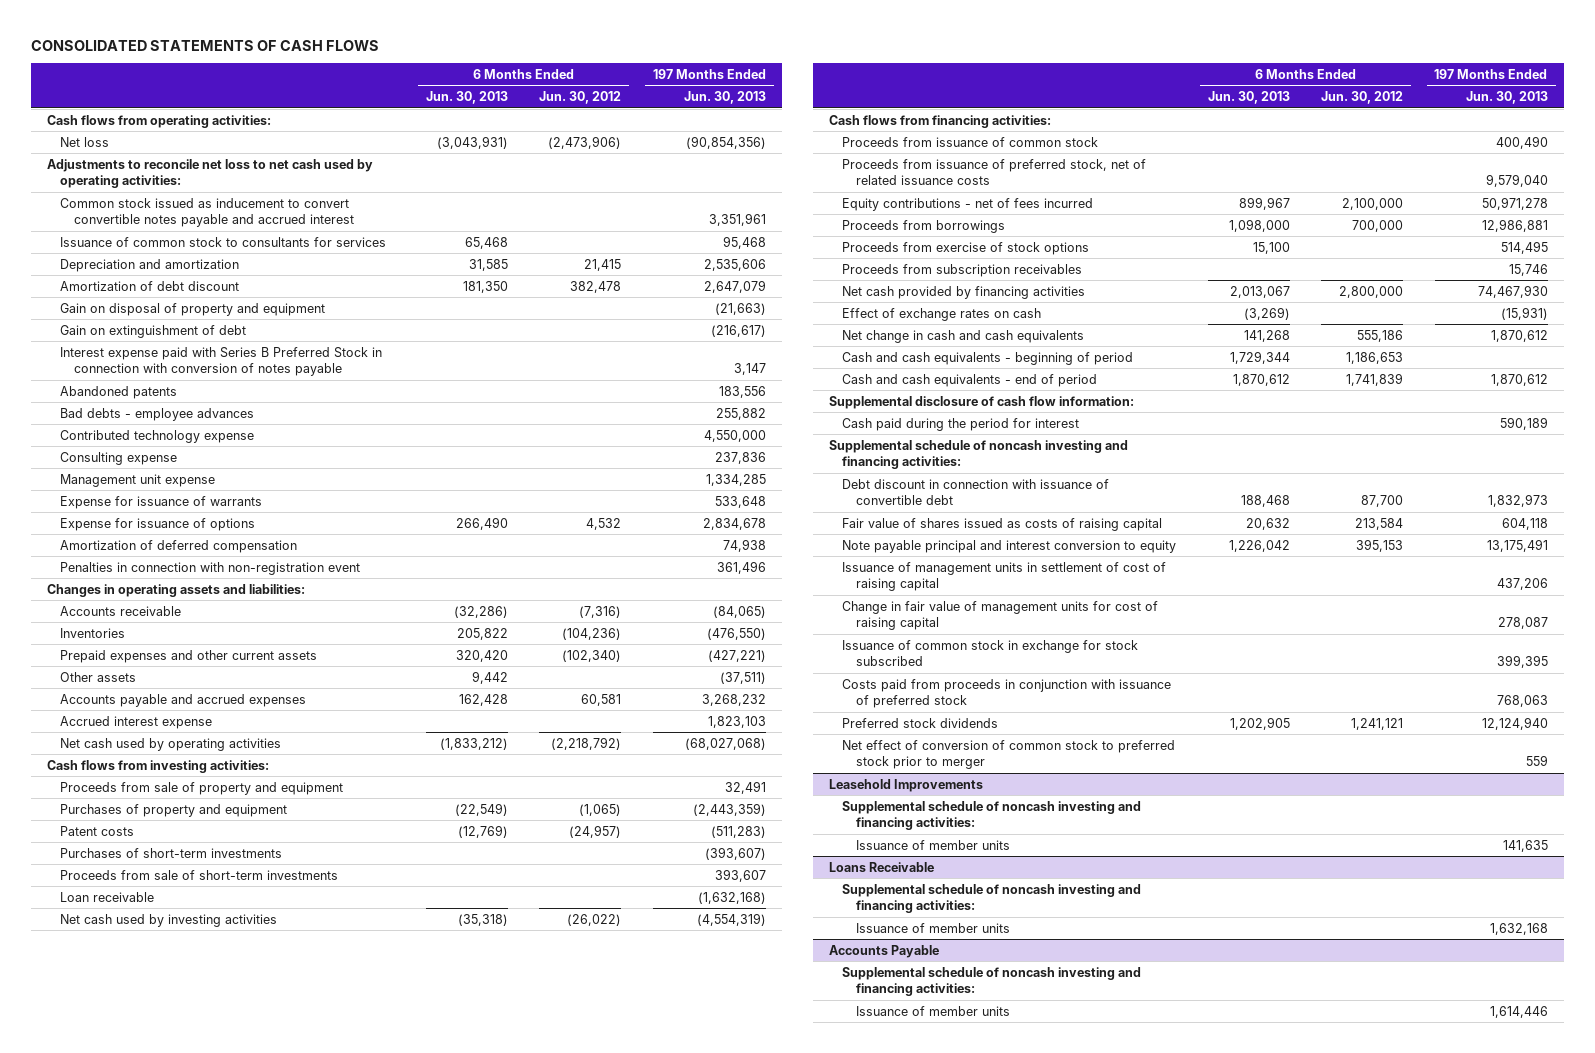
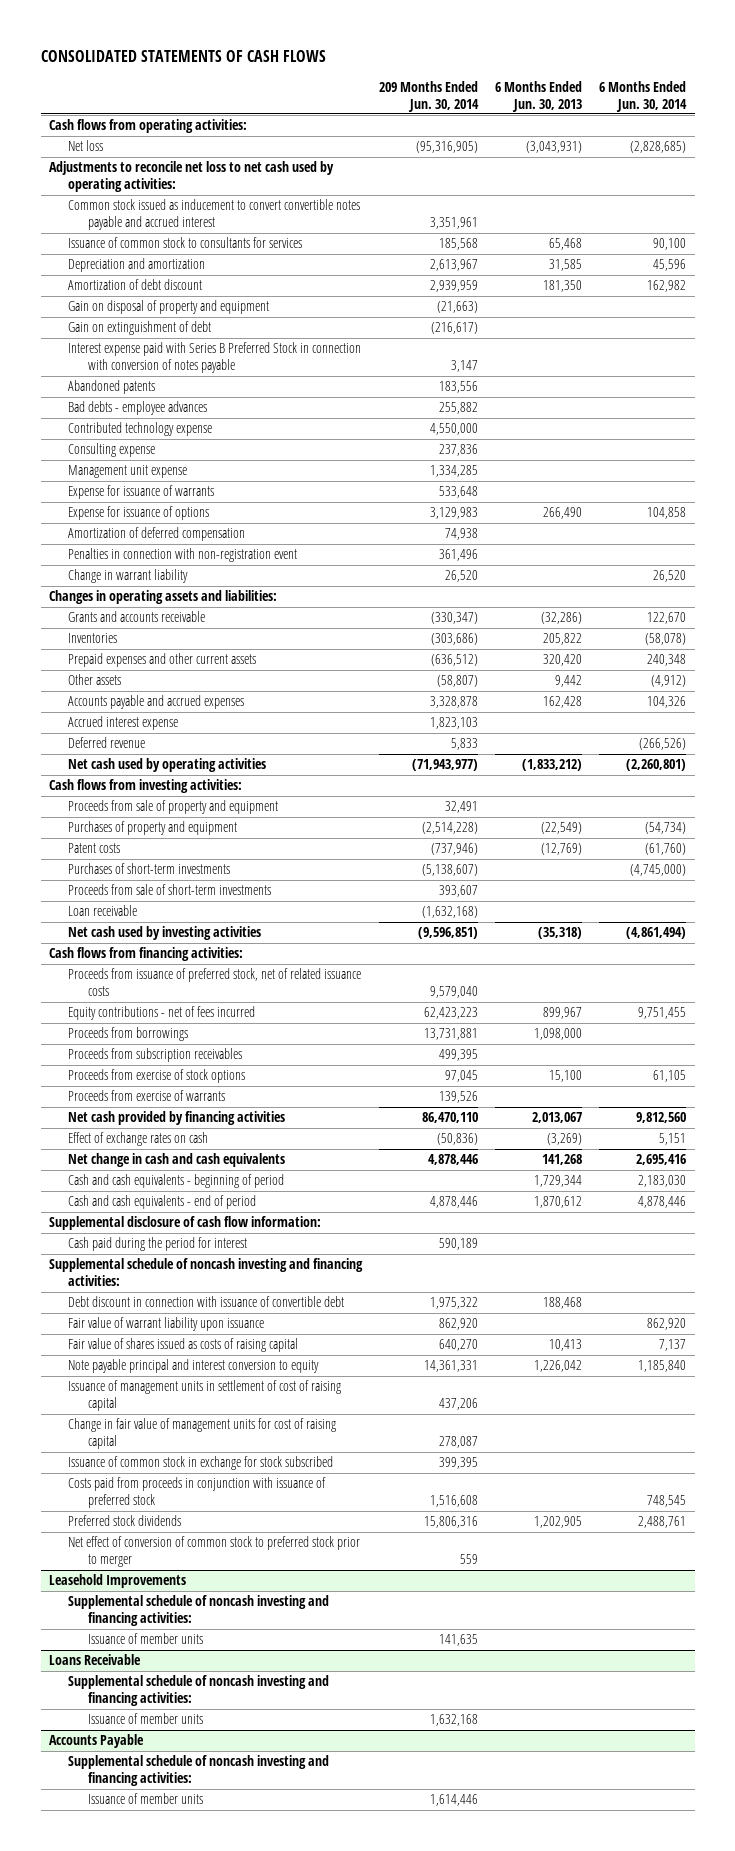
- | 6 Months Ended Jun. 30, 2013 | 6 Months Ended Jun. 30, 2012 | 197 Months Ended Jun. 30, 2013
+ | 209 Months Ended Jun. 30, 2014 | 6 Months Ended Jun. 30, 2013 | 6 Months Ended Jun. 30, 2014
+ Change in warrant liability | 26,520 | | 26,520
- Accounts receivable | (32,286) | (7,316) | (84,065)
+ Grants and accounts receivable | (330,347) | (32,286) | 122,670
+ Deferred revenue | 5,833 | | (266,526)
- Proceeds from issuance of common stock | | | 400,490
moved down: Proceeds from exercise of stock options | 97,045 | 15,100 | 61,105
+ Proceeds from exercise of warrants | 139,526 | |
- Fair value of shares issued as costs of raising capital | 20,632 | 213,584 | 604,118
+ Fair value of warrant liability upon issuance | 862,920 | | 862,920
+ Fair value of shares issued as costs of raising capital | 640,270 | 10,413 | 7,137

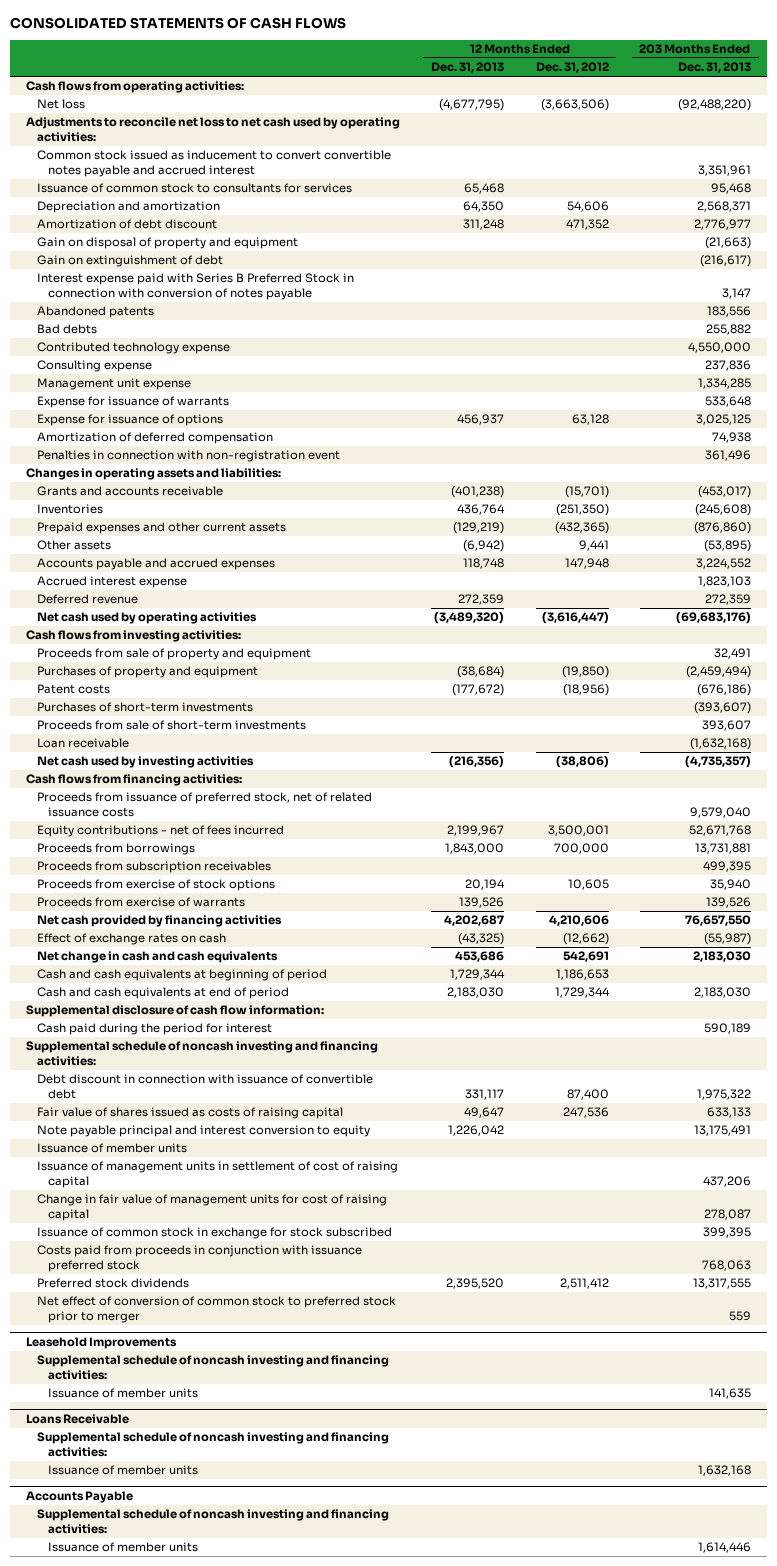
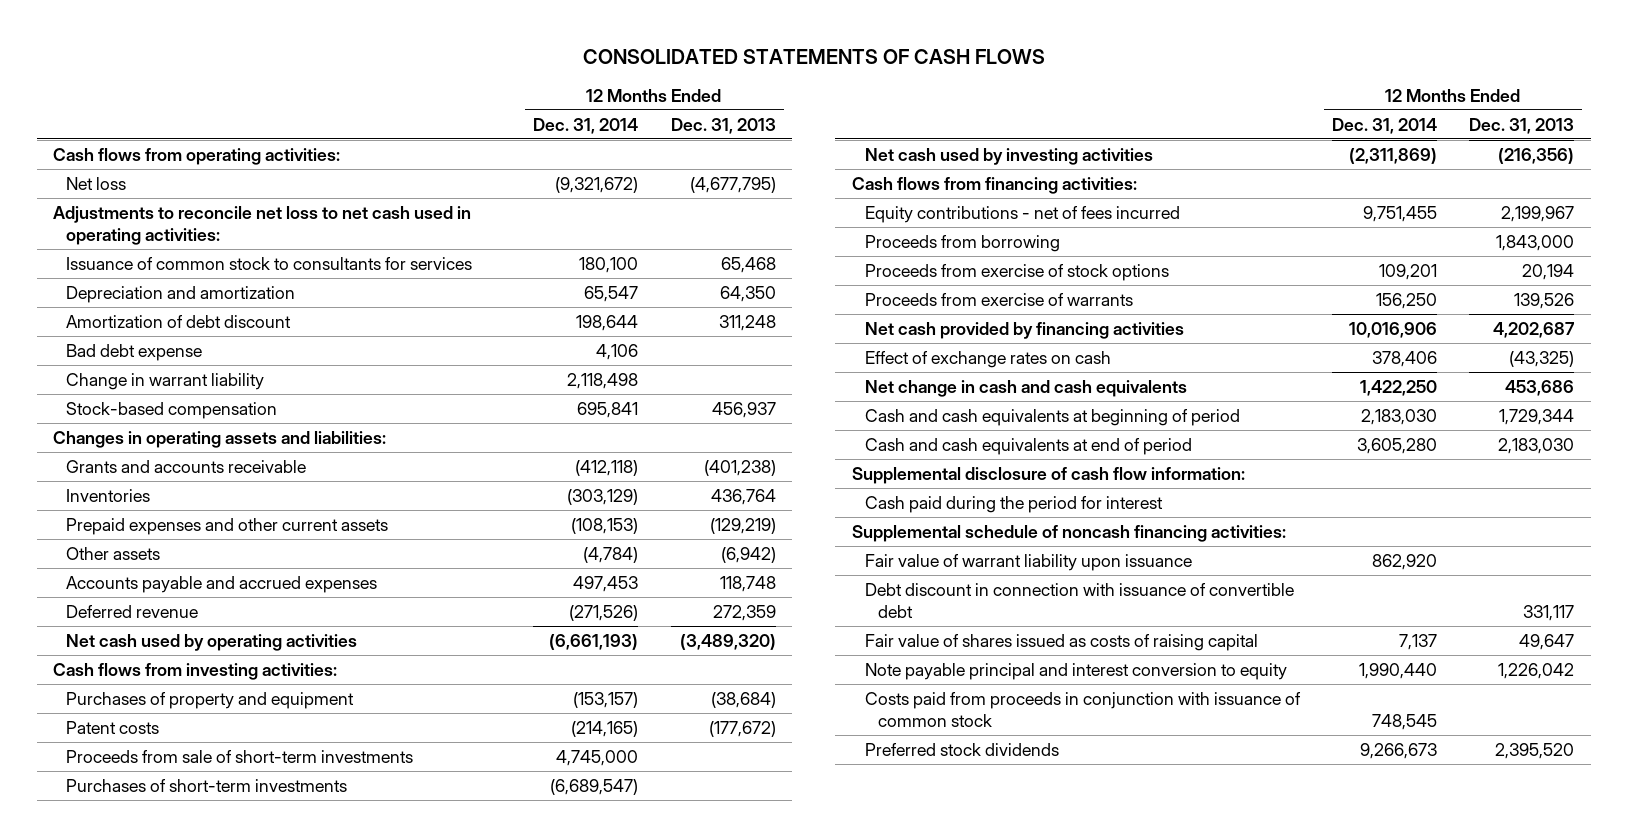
- | 12 Months Ended Dec. 31, 2013 | 12 Months Ended Dec. 31, 2012 | 203 Months Ended Dec. 31, 2013
+ | 12 Months Ended Dec. 31, 2014 | 12 Months Ended Dec. 31, 2013
- Adjustments to reconcile net loss to net cash used by operating activities:
- Common stock issued as inducement to convert convertible notes payable and accrued interest | | | 3,351,961
+ Adjustments to reconcile net loss to net cash used in operating activities:
- Gain on disposal of property and equipment | | | (21,663)
- Gain on extinguishment of debt | | | (216,617)
- Interest expense paid with Series B Preferred Stock in connection with conversion of notes payable | | | 3,147
- Abandoned patents | | | 183,556
- Bad debts | | | 255,882
- Contributed technology expense | | | 4,550,000
- Consulting expense | | | 237,836
- Management unit expense | | | 1,334,285
- Expense for issuance of warrants | | | 533,648
- Expense for issuance of options | 456,937 | 63,128 | 3,025,125
- Amortization of deferred compensation | | | 74,938
- Penalties in connection with non-registration event | | | 361,496
+ Bad debt expense | 4,106 |
+ Change in warrant liability | 2,118,498 |
+ Stock-based compensation | 695,841 | 456,937
- Accrued interest expense | | | 1,823,103
- Proceeds from sale of property and equipment | | | 32,491
- Loan receivable | | | (1,632,168)
moved down: Purchases of short-term investments | (6,689,547) |
- Proceeds from issuance of preferred stock, net of related issuance costs | | | 9,579,040
- Proceeds from borrowings | 1,843,000 | 700,000 | 13,731,881
- Proceeds from subscription receivables | | | 499,395
+ Proceeds from borrowing | | 1,843,000
- Supplemental schedule of noncash investing and financing activities:
+ Supplemental schedule of noncash financing activities:
+ Fair value of warrant liability upon issuance | 862,920 |
- Issuance of member units
- Issuance of management units in settlement of cost of raising capital | | | 437,206
- Change in fair value of management units for cost of raising capital | | | 278,087
- Issuance of common stock in exchange for stock subscribed | | | 399,395
- Costs paid from proceeds in conjunction with issuance preferred stock | | | 768,063
+ Costs paid from proceeds in conjunction with issuance of common stock | 748,545 |
- Net effect of conversion of common stock to preferred stock prior to merger | | | 559
- Leasehold Improvements
- Supplemental schedule of noncash investing and financing activities:
- Issuance of member units | | | 141,635
- Loans Receivable
- Supplemental schedule of noncash investing and financing activities:
- Issuance of member units | | | 1,632,168
- Accounts Payable
- Supplemental schedule of noncash investing and financing activities:
- Issuance of member units | | | 1,614,446

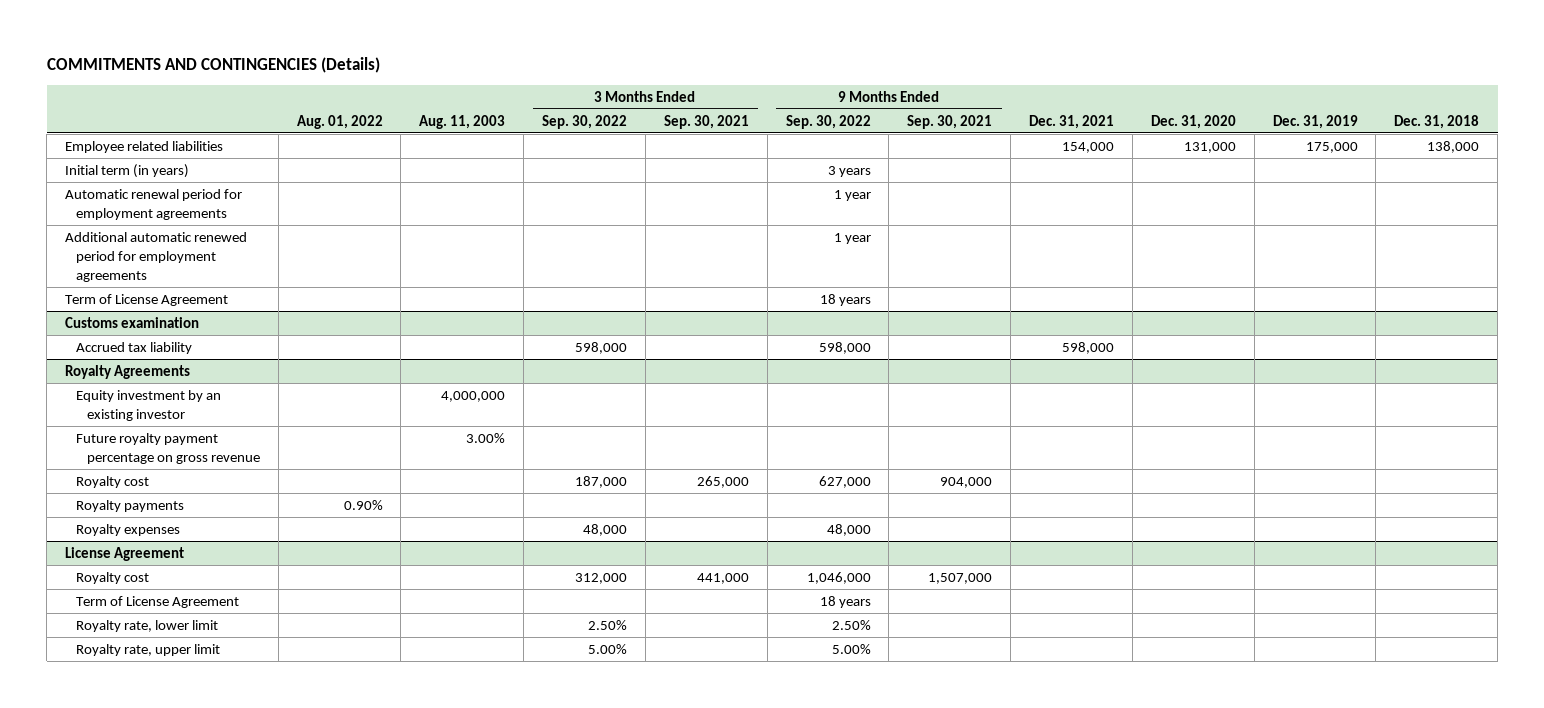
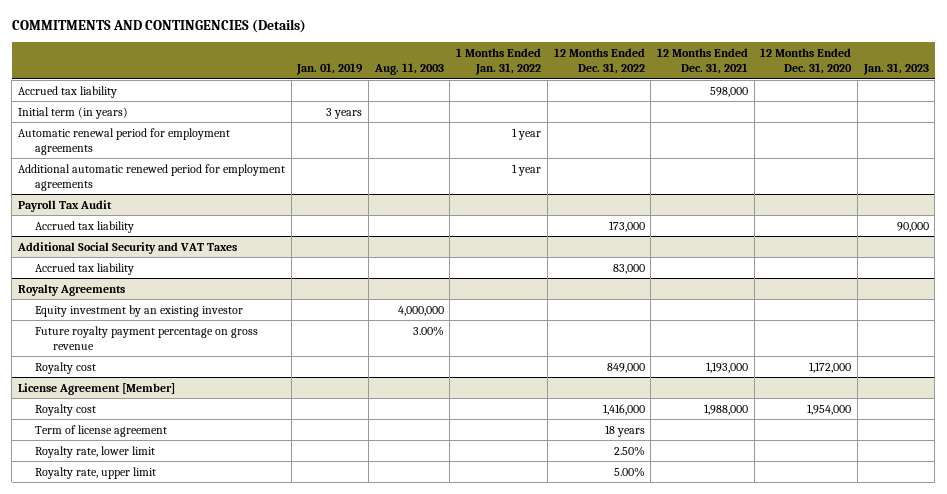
- | Aug. 01, 2022 | Aug. 11, 2003 | 3 Months Ended Sep. 30, 2022 | 3 Months Ended Sep. 30, 2021 | 9 Months Ended Sep. 30, 2022 | 9 Months Ended Sep. 30, 2021 | Dec. 31, 2021 | Dec. 31, 2020 | Dec. 31, 2019 | Dec. 31, 2018
+ | Jan. 01, 2019 | Aug. 11, 2003 | 1 Months Ended Jan. 31, 2022 | 12 Months Ended Dec. 31, 2022 | 12 Months Ended Dec. 31, 2021 | 12 Months Ended Dec. 31, 2020 | Jan. 31, 2023
- Employee related liabilities | | | | | | | 154,000 | 131,000 | 175,000 | 138,000
+ Accrued tax liability | | | | | 598,000 | |
- Term of License Agreement | | | | | 18 years | | | | |
- Customs examination
- Accrued tax liability | | | 598,000 | | 598,000 | | 598,000 | | |
+ Payroll Tax Audit
+ Accrued tax liability | | | | 173,000 | | | 90,000
+ Additional Social Security and VAT Taxes
+ Accrued tax liability | | | | 83,000 | | |
@ Royalty Agreements
- Royalty payments | 0.90% | | | | | | | | |
- Royalty expenses | | | 48,000 | | 48,000 | | | | |
- License Agreement
+ License Agreement [Member]
- Term of License Agreement | | | | | 18 years | | | | |
+ Term of license agreement | | | | 18 years | | |

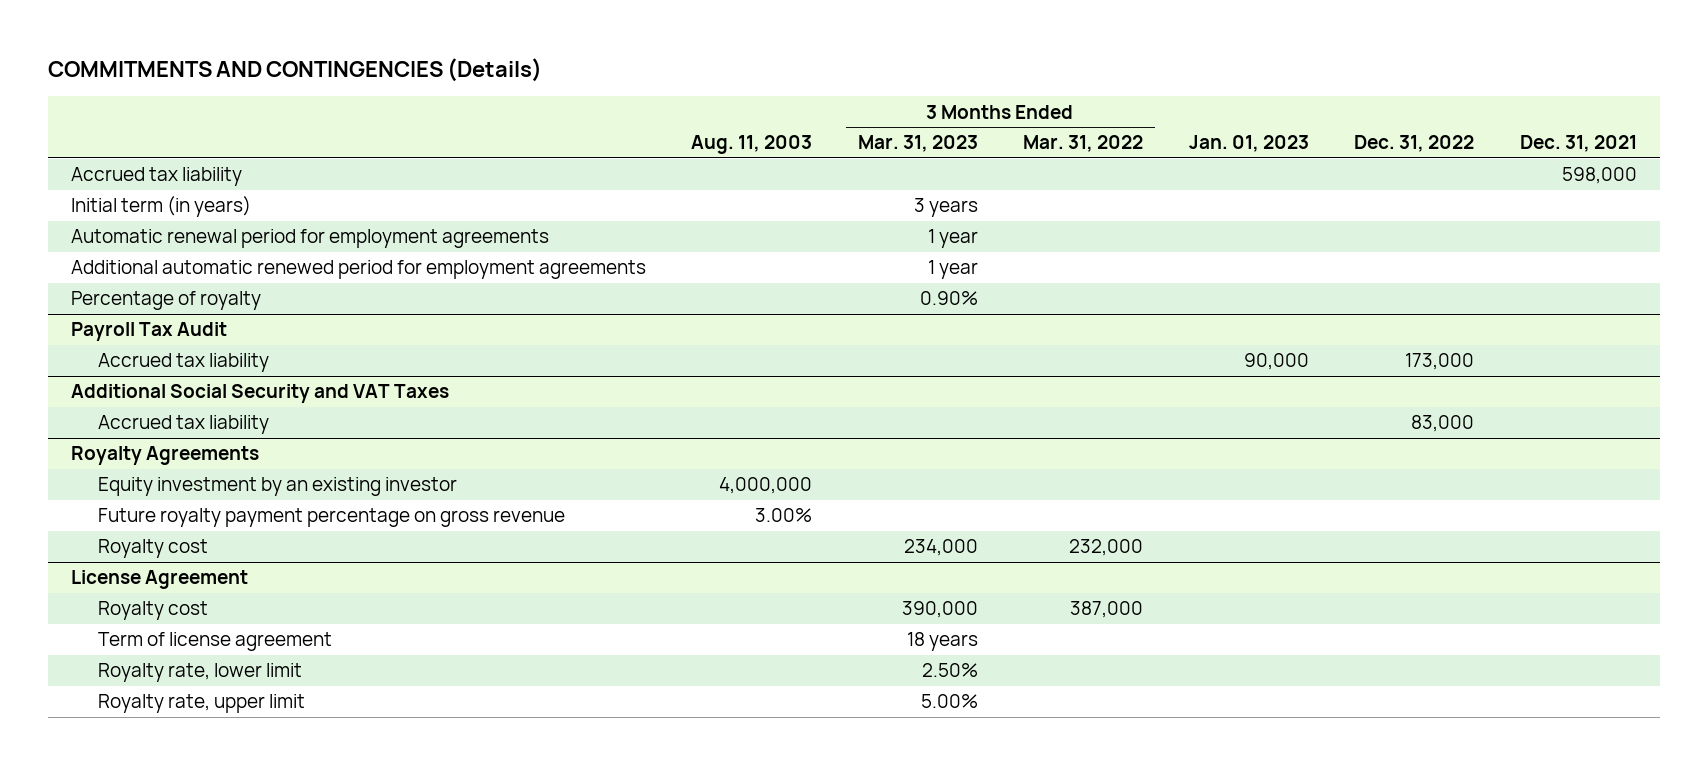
- | Jan. 01, 2019 | Aug. 11, 2003 | 1 Months Ended Jan. 31, 2022 | 12 Months Ended Dec. 31, 2022 | 12 Months Ended Dec. 31, 2021 | 12 Months Ended Dec. 31, 2020 | Jan. 31, 2023
+ | Aug. 11, 2003 | 3 Months Ended Mar. 31, 2023 | 3 Months Ended Mar. 31, 2022 | Jan. 01, 2023 | Dec. 31, 2022 | Dec. 31, 2021
+ Percentage of royalty | | 0.90% | | | |
- License Agreement [Member]
+ License Agreement

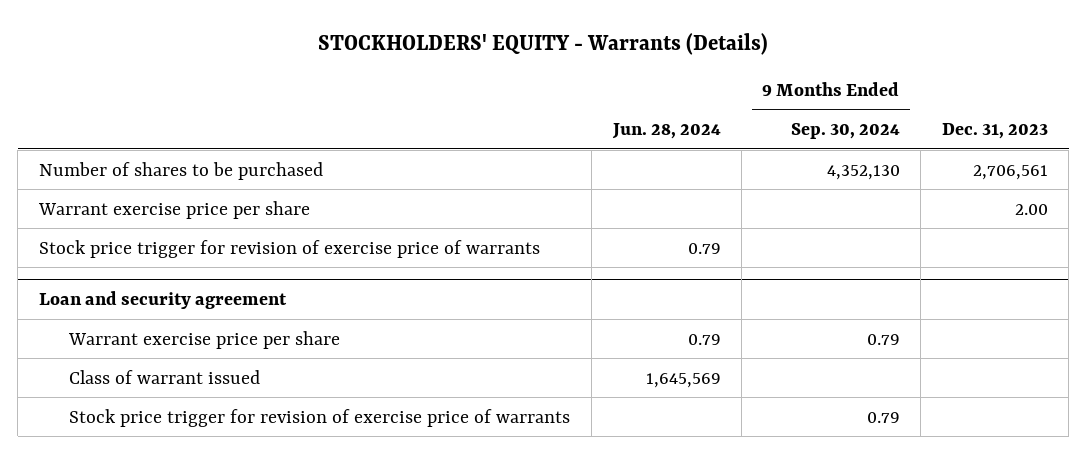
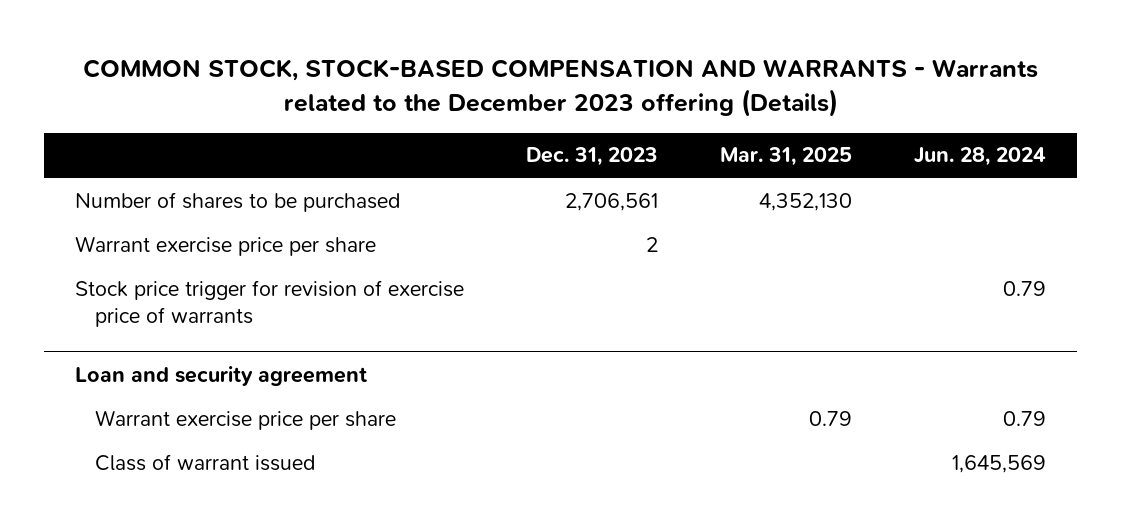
- STOCKHOLDERS' EQUITY - Warrants (Details)
+ COMMON STOCK, STOCK-BASED COMPENSATION AND WARRANTS - Warrants related to the December 2023 offering (Details)
- | Jun. 28, 2024 | 9 Months Ended Sep. 30, 2024 | Dec. 31, 2023
+ | Dec. 31, 2023 | Mar. 31, 2025 | Jun. 28, 2024
- Warrant exercise price per share | | | 2.00
+ Warrant exercise price per share | 2 | |
@ Loan and security agreement
- Stock price trigger for revision of exercise price of warrants | | 0.79 |

